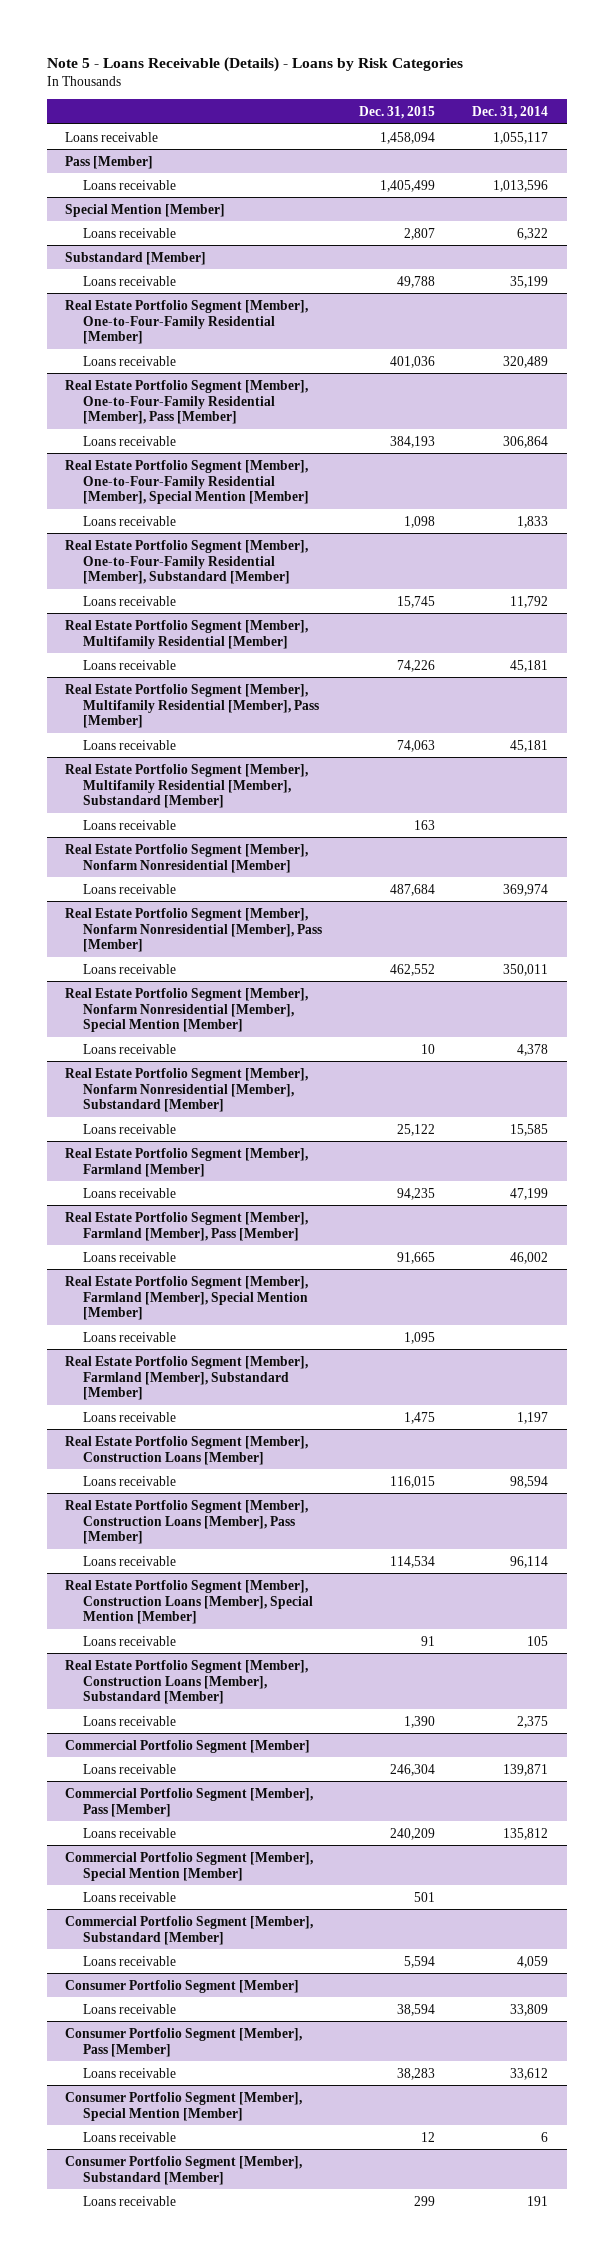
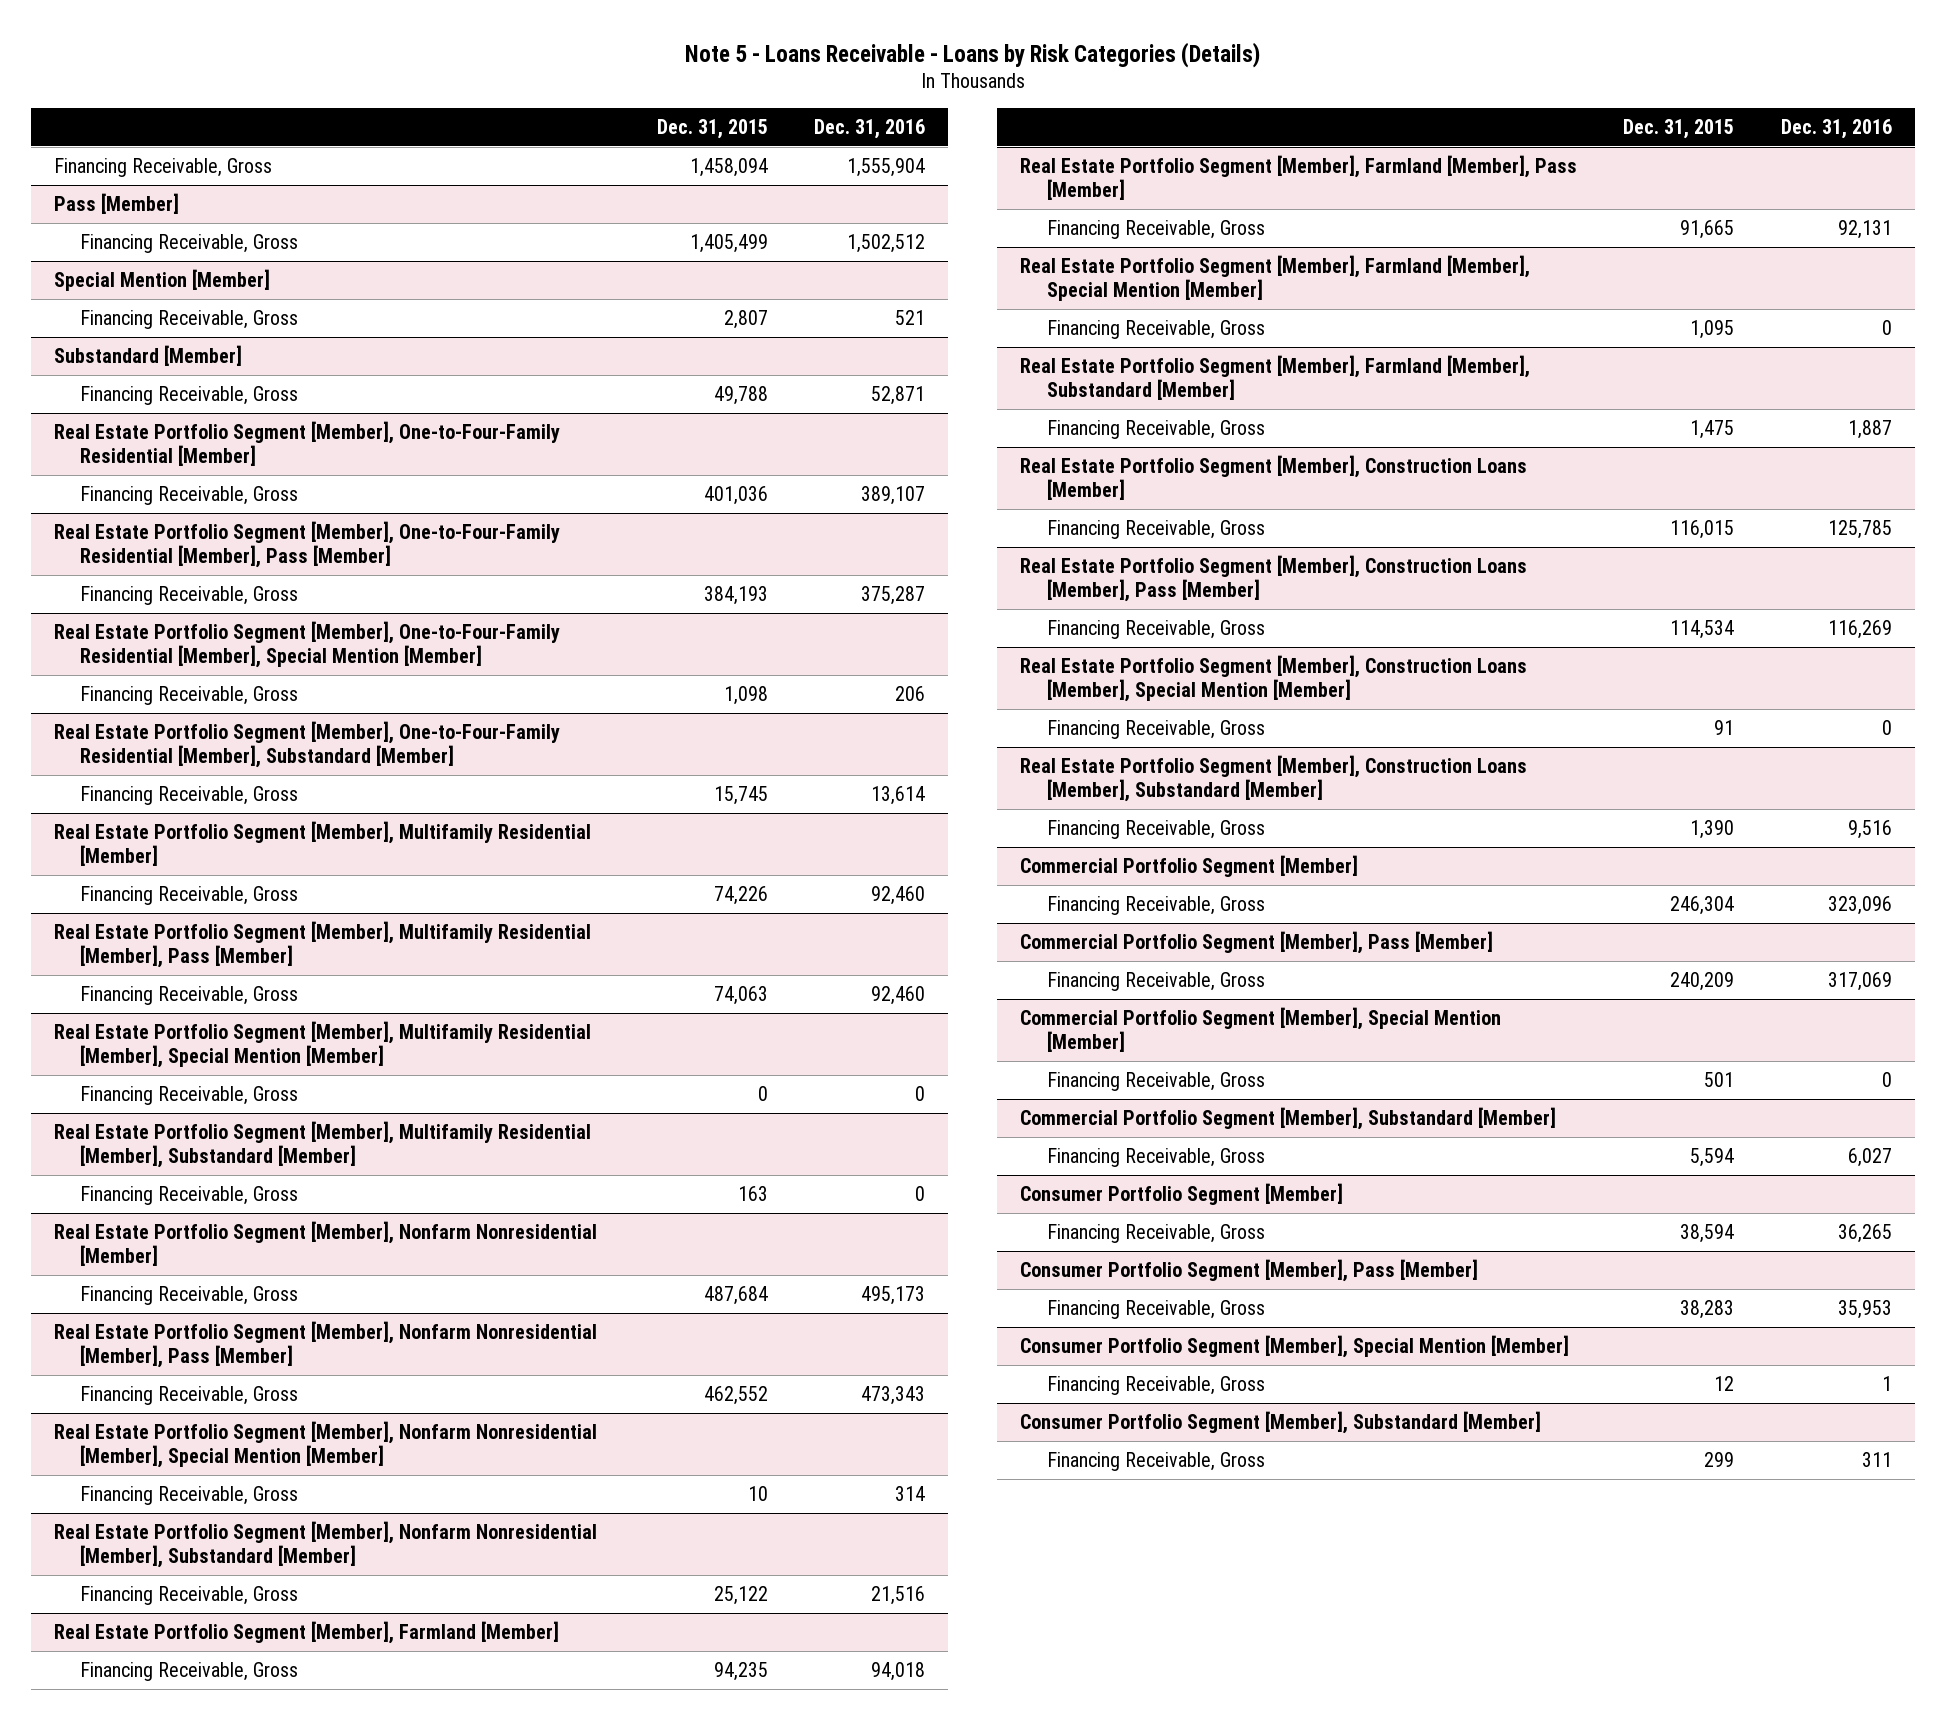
- Note 5 - Loans Receivable (Details) - Loans by Risk Categories
+ Note 5 - Loans Receivable - Loans by Risk Categories (Details)
- | Dec. 31, 2015 | Dec. 31, 2014
+ | Dec. 31, 2015 | Dec. 31, 2016
- Loans receivable | 1,458,094 | 1,055,117
+ Financing Receivable, Gross | 1,458,094 | 1,555,904
@ Pass [Member]
- Loans receivable | 1,405,499 | 1,013,596
+ Financing Receivable, Gross | 1,405,499 | 1,502,512
@ Special Mention [Member]
- Loans receivable | 2,807 | 6,322
+ Financing Receivable, Gross | 2,807 | 521
@ Substandard [Member]
- Loans receivable | 49,788 | 35,199
+ Financing Receivable, Gross | 49,788 | 52,871
@ Real Estate Portfolio Segment [Member], One-to-Four-Family Residential [Member]
- Loans receivable | 401,036 | 320,489
+ Financing Receivable, Gross | 401,036 | 389,107
@ Real Estate Portfolio Segment [Member], One-to-Four-Family Residential [Member], Pass [Member]
- Loans receivable | 384,193 | 306,864
+ Financing Receivable, Gross | 384,193 | 375,287
@ Real Estate Portfolio Segment [Member], One-to-Four-Family Residential [Member], Special Mention [Member]
- Loans receivable | 1,098 | 1,833
+ Financing Receivable, Gross | 1,098 | 206
@ Real Estate Portfolio Segment [Member], One-to-Four-Family Residential [Member], Substandard [Member]
- Loans receivable | 15,745 | 11,792
+ Financing Receivable, Gross | 15,745 | 13,614
@ Real Estate Portfolio Segment [Member], Multifamily Residential [Member]
- Loans receivable | 74,226 | 45,181
+ Financing Receivable, Gross | 74,226 | 92,460
@ Real Estate Portfolio Segment [Member], Multifamily Residential [Member], Pass [Member]
- Loans receivable | 74,063 | 45,181
+ Financing Receivable, Gross | 74,063 | 92,460
+ Real Estate Portfolio Segment [Member], Multifamily Residential [Member], Special Mention [Member]
+ Financing Receivable, Gross | 0 | 0
@ Real Estate Portfolio Segment [Member], Multifamily Residential [Member], Substandard [Member]
- Loans receivable | 163 |
+ Financing Receivable, Gross | 163 | 0
@ Real Estate Portfolio Segment [Member], Nonfarm Nonresidential [Member]
- Loans receivable | 487,684 | 369,974
+ Financing Receivable, Gross | 487,684 | 495,173
@ Real Estate Portfolio Segment [Member], Nonfarm Nonresidential [Member], Pass [Member]
- Loans receivable | 462,552 | 350,011
+ Financing Receivable, Gross | 462,552 | 473,343
@ Real Estate Portfolio Segment [Member], Nonfarm Nonresidential [Member], Special Mention [Member]
- Loans receivable | 10 | 4,378
+ Financing Receivable, Gross | 10 | 314
@ Real Estate Portfolio Segment [Member], Nonfarm Nonresidential [Member], Substandard [Member]
- Loans receivable | 25,122 | 15,585
+ Financing Receivable, Gross | 25,122 | 21,516
@ Real Estate Portfolio Segment [Member], Farmland [Member]
- Loans receivable | 94,235 | 47,199
+ Financing Receivable, Gross | 94,235 | 94,018
@ Real Estate Portfolio Segment [Member], Farmland [Member], Pass [Member]
- Loans receivable | 91,665 | 46,002
+ Financing Receivable, Gross | 91,665 | 92,131
@ Real Estate Portfolio Segment [Member], Farmland [Member], Special Mention [Member]
- Loans receivable | 1,095 |
+ Financing Receivable, Gross | 1,095 | 0
@ Real Estate Portfolio Segment [Member], Farmland [Member], Substandard [Member]
- Loans receivable | 1,475 | 1,197
+ Financing Receivable, Gross | 1,475 | 1,887
@ Real Estate Portfolio Segment [Member], Construction Loans [Member]
- Loans receivable | 116,015 | 98,594
+ Financing Receivable, Gross | 116,015 | 125,785
@ Real Estate Portfolio Segment [Member], Construction Loans [Member], Pass [Member]
- Loans receivable | 114,534 | 96,114
+ Financing Receivable, Gross | 114,534 | 116,269
@ Real Estate Portfolio Segment [Member], Construction Loans [Member], Special Mention [Member]
- Loans receivable | 91 | 105
+ Financing Receivable, Gross | 91 | 0
@ Real Estate Portfolio Segment [Member], Construction Loans [Member], Substandard [Member]
- Loans receivable | 1,390 | 2,375
+ Financing Receivable, Gross | 1,390 | 9,516
@ Commercial Portfolio Segment [Member]
- Loans receivable | 246,304 | 139,871
+ Financing Receivable, Gross | 246,304 | 323,096
@ Commercial Portfolio Segment [Member], Pass [Member]
- Loans receivable | 240,209 | 135,812
+ Financing Receivable, Gross | 240,209 | 317,069
@ Commercial Portfolio Segment [Member], Special Mention [Member]
- Loans receivable | 501 |
+ Financing Receivable, Gross | 501 | 0
@ Commercial Portfolio Segment [Member], Substandard [Member]
- Loans receivable | 5,594 | 4,059
+ Financing Receivable, Gross | 5,594 | 6,027
@ Consumer Portfolio Segment [Member]
- Loans receivable | 38,594 | 33,809
+ Financing Receivable, Gross | 38,594 | 36,265
@ Consumer Portfolio Segment [Member], Pass [Member]
- Loans receivable | 38,283 | 33,612
+ Financing Receivable, Gross | 38,283 | 35,953
@ Consumer Portfolio Segment [Member], Special Mention [Member]
- Loans receivable | 12 | 6
+ Financing Receivable, Gross | 12 | 1
@ Consumer Portfolio Segment [Member], Substandard [Member]
- Loans receivable | 299 | 191
+ Financing Receivable, Gross | 299 | 311

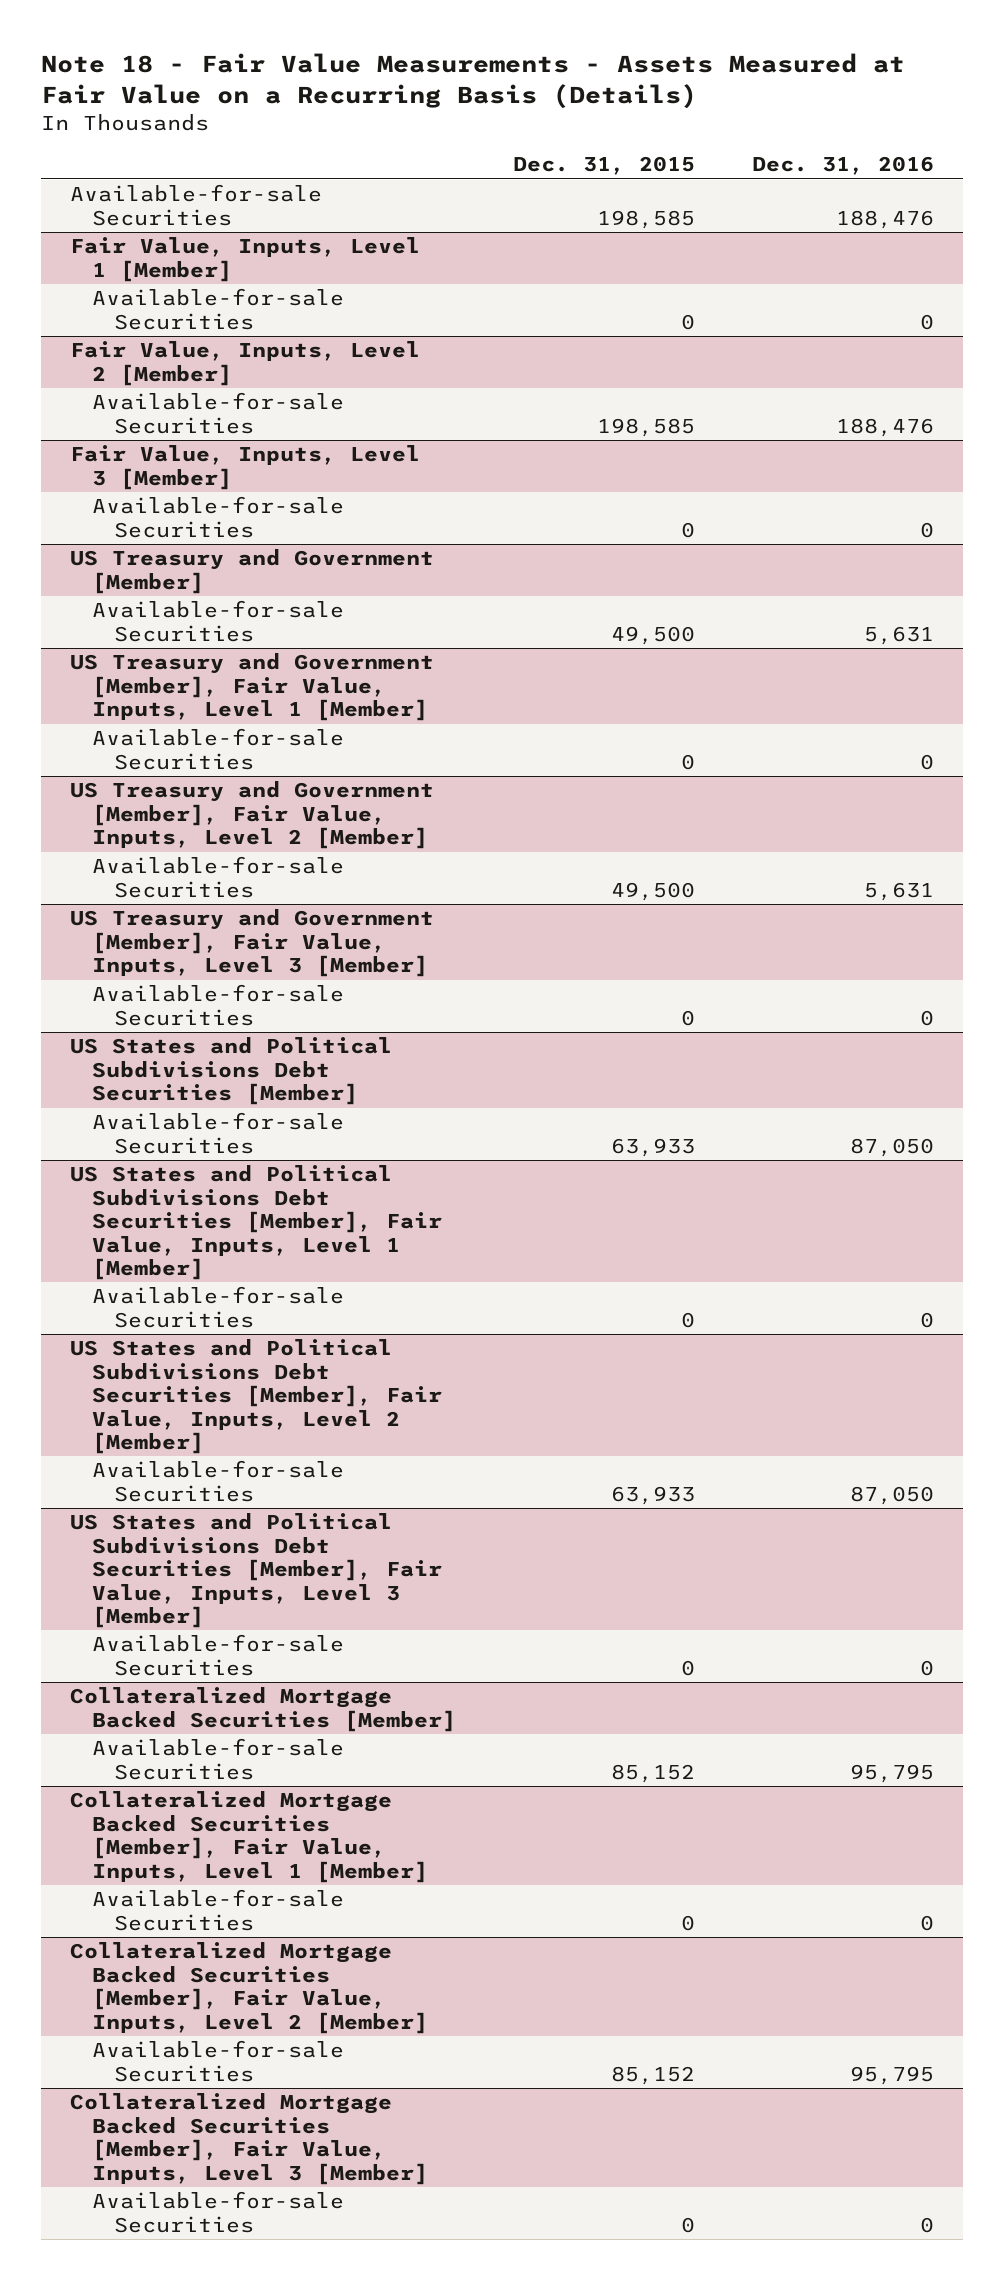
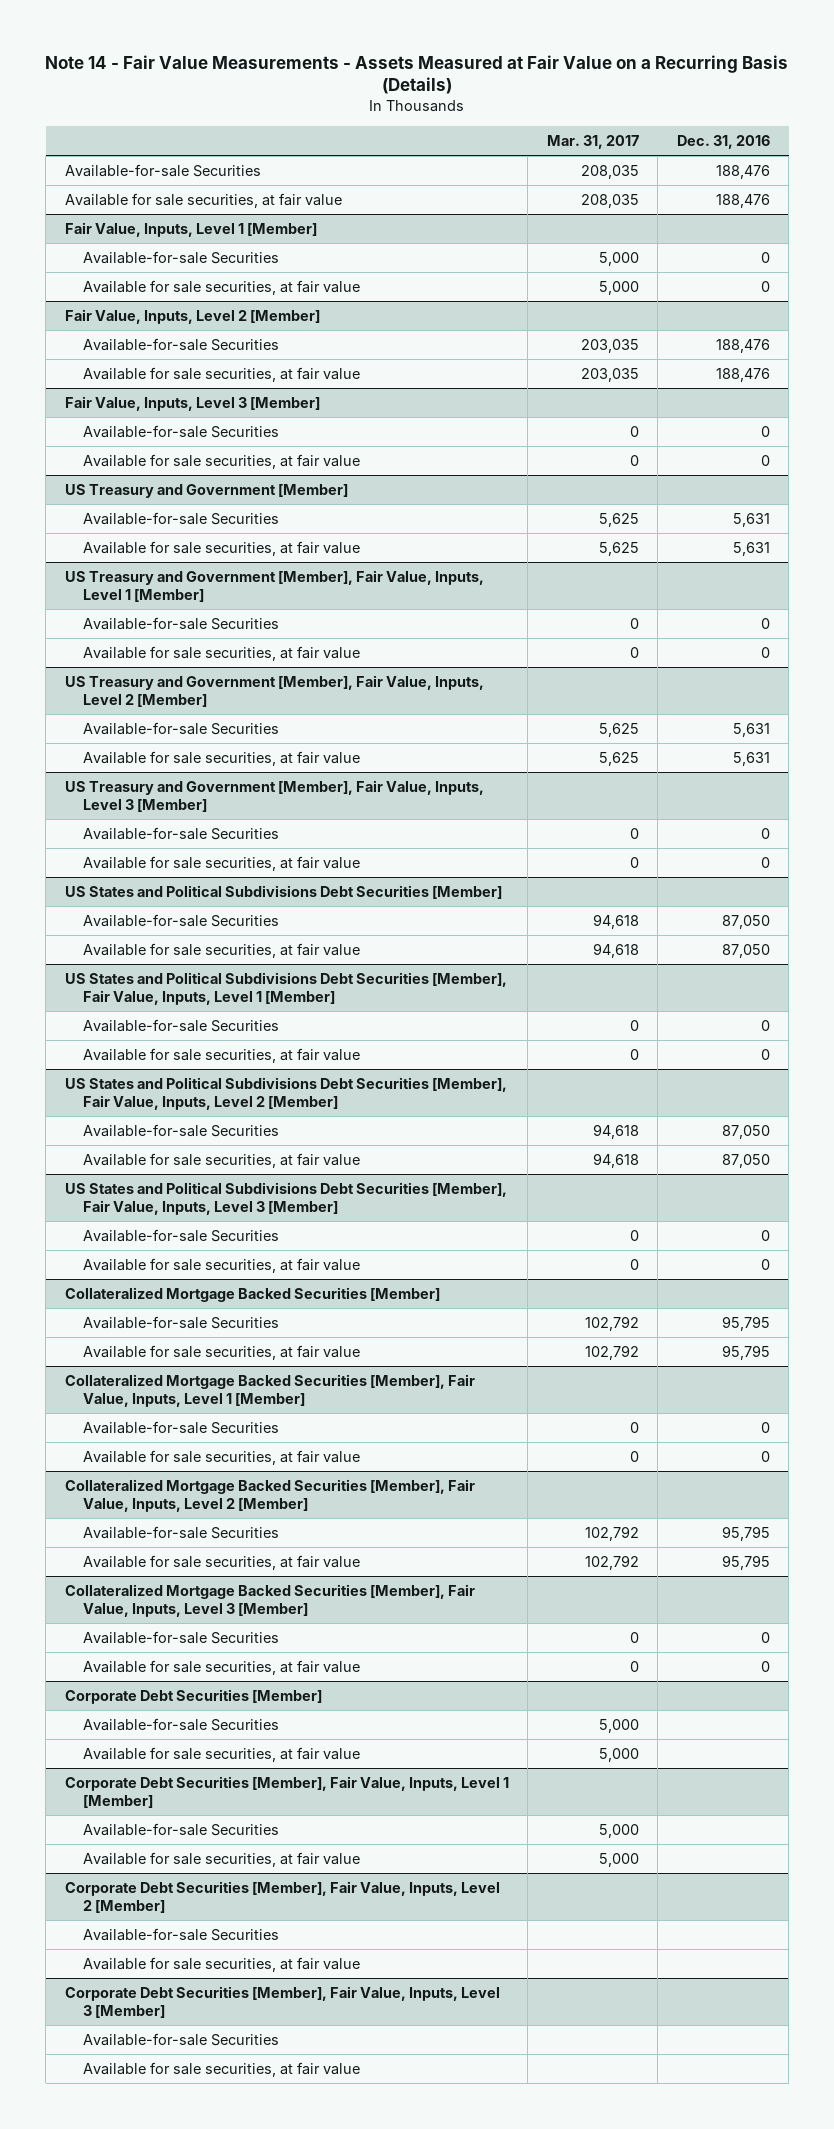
- Note 18 - Fair Value Measurements - Assets Measured at Fair Value on a Recurring Basis (Details)
+ Note 14 - Fair Value Measurements - Assets Measured at Fair Value on a Recurring Basis (Details)
- | Dec. 31, 2015 | Dec. 31, 2016
+ | Mar. 31, 2017 | Dec. 31, 2016
+ Available for sale securities, at fair value | 208,035 | 188,476
@ Fair Value, Inputs, Level 1 [Member]
+ Available for sale securities, at fair value | 5,000 | 0
@ Fair Value, Inputs, Level 2 [Member]
+ Available for sale securities, at fair value | 203,035 | 188,476
@ Fair Value, Inputs, Level 3 [Member]
+ Available for sale securities, at fair value | 0 | 0
@ US Treasury and Government [Member]
+ Available for sale securities, at fair value | 5,625 | 5,631
@ US Treasury and Government [Member], Fair Value, Inputs, Level 1 [Member]
+ Available for sale securities, at fair value | 0 | 0
@ US Treasury and Government [Member], Fair Value, Inputs, Level 2 [Member]
+ Available for sale securities, at fair value | 5,625 | 5,631
@ US Treasury and Government [Member], Fair Value, Inputs, Level 3 [Member]
+ Available for sale securities, at fair value | 0 | 0
@ US States and Political Subdivisions Debt Securities [Member]
+ Available for sale securities, at fair value | 94,618 | 87,050
@ US States and Political Subdivisions Debt Securities [Member], Fair Value, Inputs, Level 1 [Member]
+ Available for sale securities, at fair value | 0 | 0
@ US States and Political Subdivisions Debt Securities [Member], Fair Value, Inputs, Level 2 [Member]
+ Available for sale securities, at fair value | 94,618 | 87,050
@ US States and Political Subdivisions Debt Securities [Member], Fair Value, Inputs, Level 3 [Member]
+ Available for sale securities, at fair value | 0 | 0
@ Collateralized Mortgage Backed Securities [Member]
+ Available for sale securities, at fair value | 102,792 | 95,795
@ Collateralized Mortgage Backed Securities [Member], Fair Value, Inputs, Level 1 [Member]
+ Available for sale securities, at fair value | 0 | 0
@ Collateralized Mortgage Backed Securities [Member], Fair Value, Inputs, Level 2 [Member]
+ Available for sale securities, at fair value | 102,792 | 95,795
@ Collateralized Mortgage Backed Securities [Member], Fair Value, Inputs, Level 3 [Member]
+ Available for sale securities, at fair value | 0 | 0
+ Corporate Debt Securities [Member]
+ Available-for-sale Securities | 5,000 |
+ Available for sale securities, at fair value | 5,000 |
+ Corporate Debt Securities [Member], Fair Value, Inputs, Level 1 [Member]
+ Available-for-sale Securities | 5,000 |
+ Available for sale securities, at fair value | 5,000 |
+ Corporate Debt Securities [Member], Fair Value, Inputs, Level 2 [Member]
+ Available-for-sale Securities
+ Available for sale securities, at fair value
+ Corporate Debt Securities [Member], Fair Value, Inputs, Level 3 [Member]
+ Available-for-sale Securities
+ Available for sale securities, at fair value

